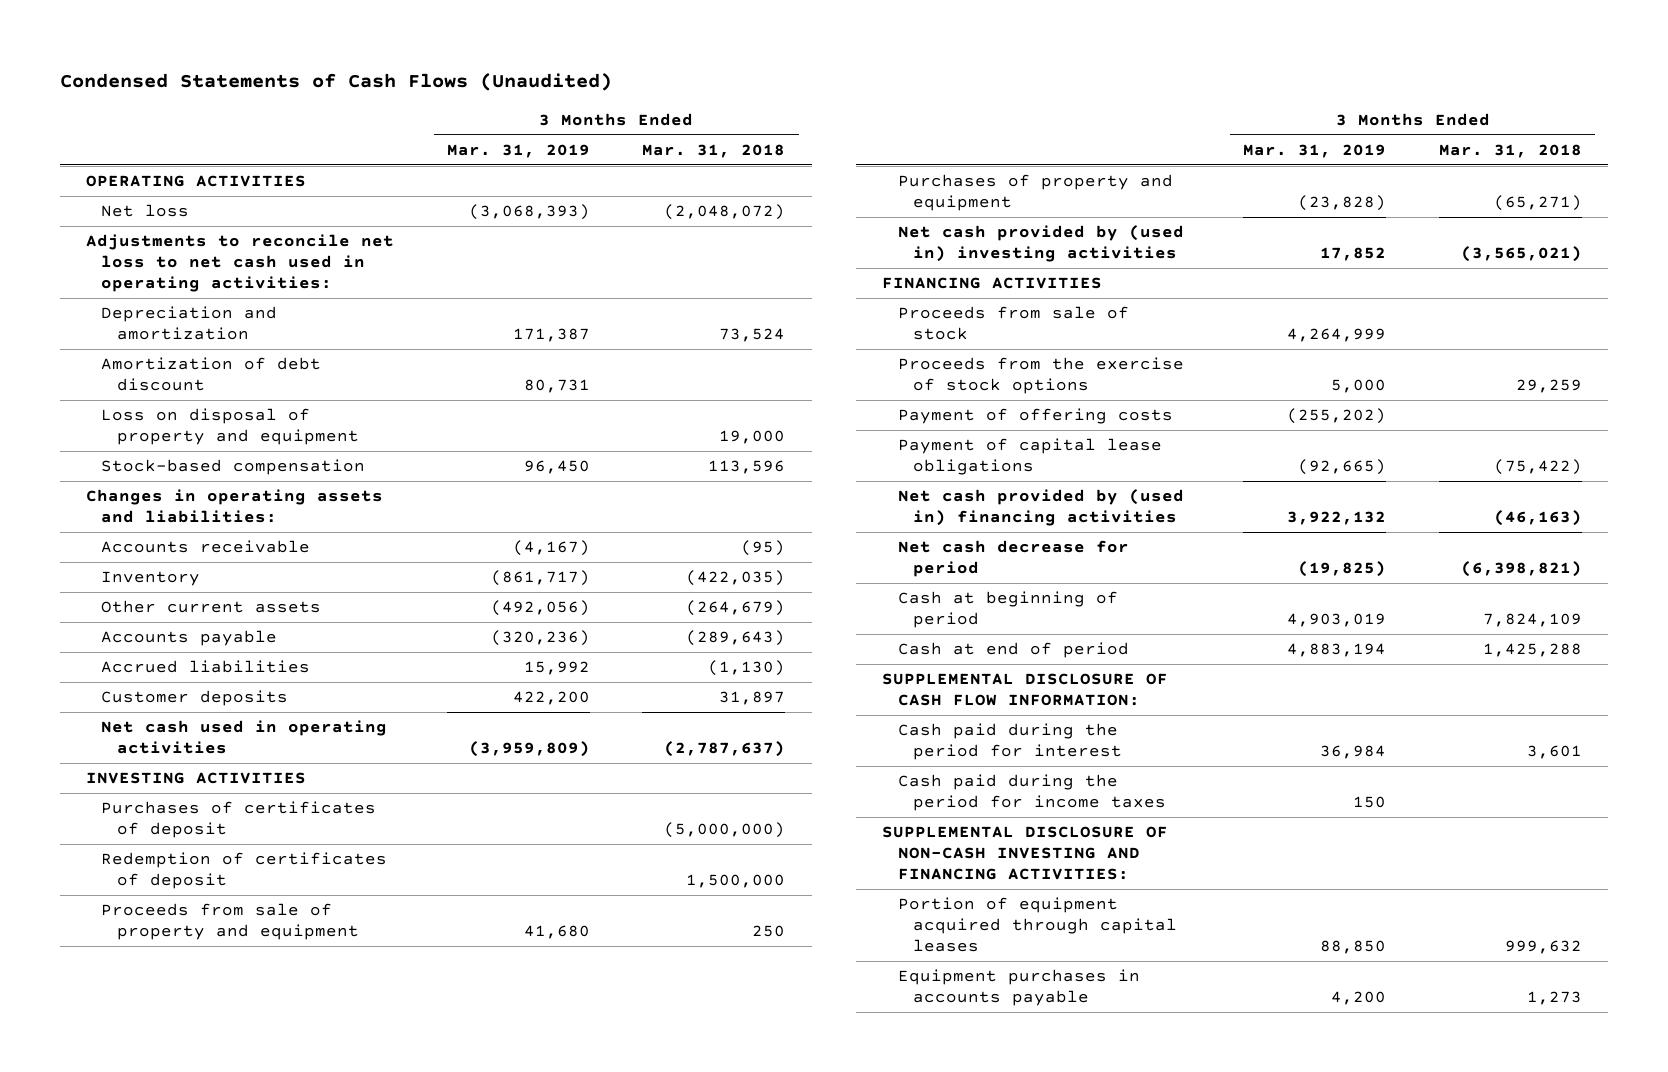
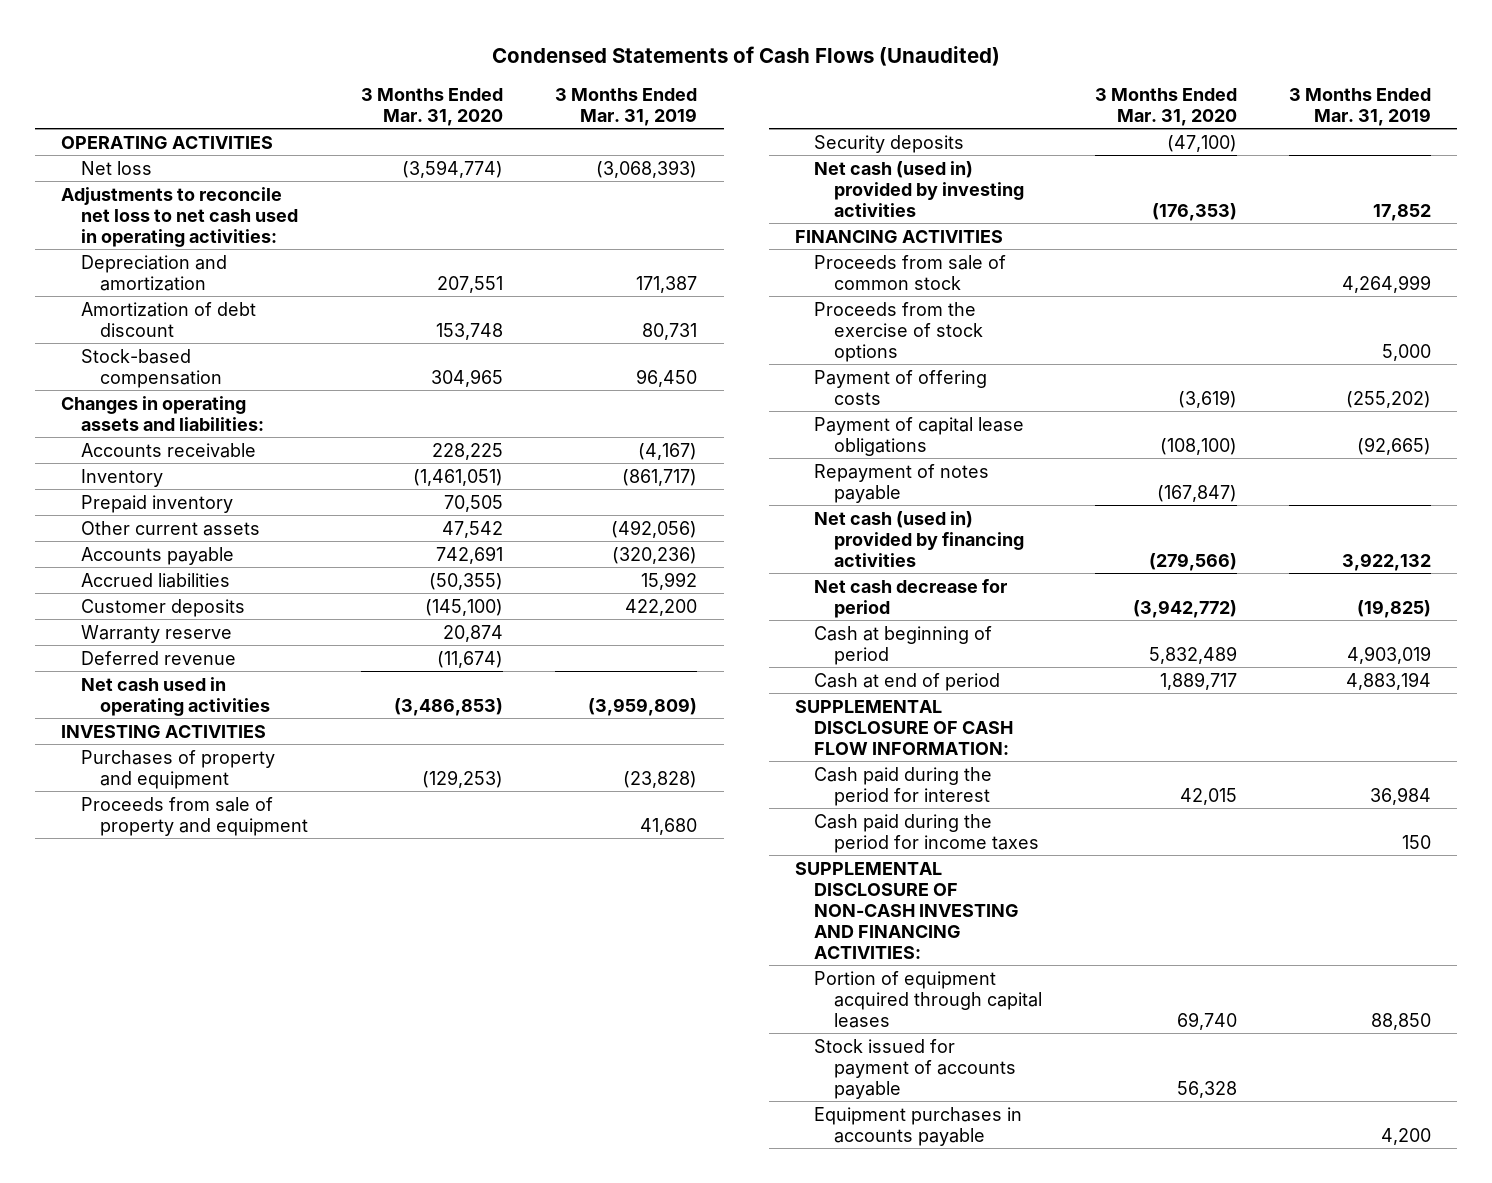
- | 3 Months Ended Mar. 31, 2019 | 3 Months Ended Mar. 31, 2018
+ | 3 Months Ended Mar. 31, 2020 | 3 Months Ended Mar. 31, 2019
- Loss on disposal of property and equipment | | 19,000
+ Prepaid inventory | 70,505 |
+ Warranty reserve | 20,874 |
+ Deferred revenue | (11,674) |
- Purchases of certificates of deposit | | (5,000,000)
- Redemption of certificates of deposit | | 1,500,000
- Net cash provided by (used in) investing activities | 17,852 | (3,565,021)
moved down: Proceeds from sale of property and equipment | | 41,680
+ Security deposits | (47,100) |
+ Net cash (used in) provided by investing activities | (176,353) | 17,852
- Proceeds from sale of stock | 4,264,999 |
+ Proceeds from sale of common stock | | 4,264,999
- Net cash provided by (used in) financing activities | 3,922,132 | (46,163)
+ Repayment of notes payable | (167,847) |
+ Net cash (used in) provided by financing activities | (279,566) | 3,922,132
+ Stock issued for payment of accounts payable | 56,328 |

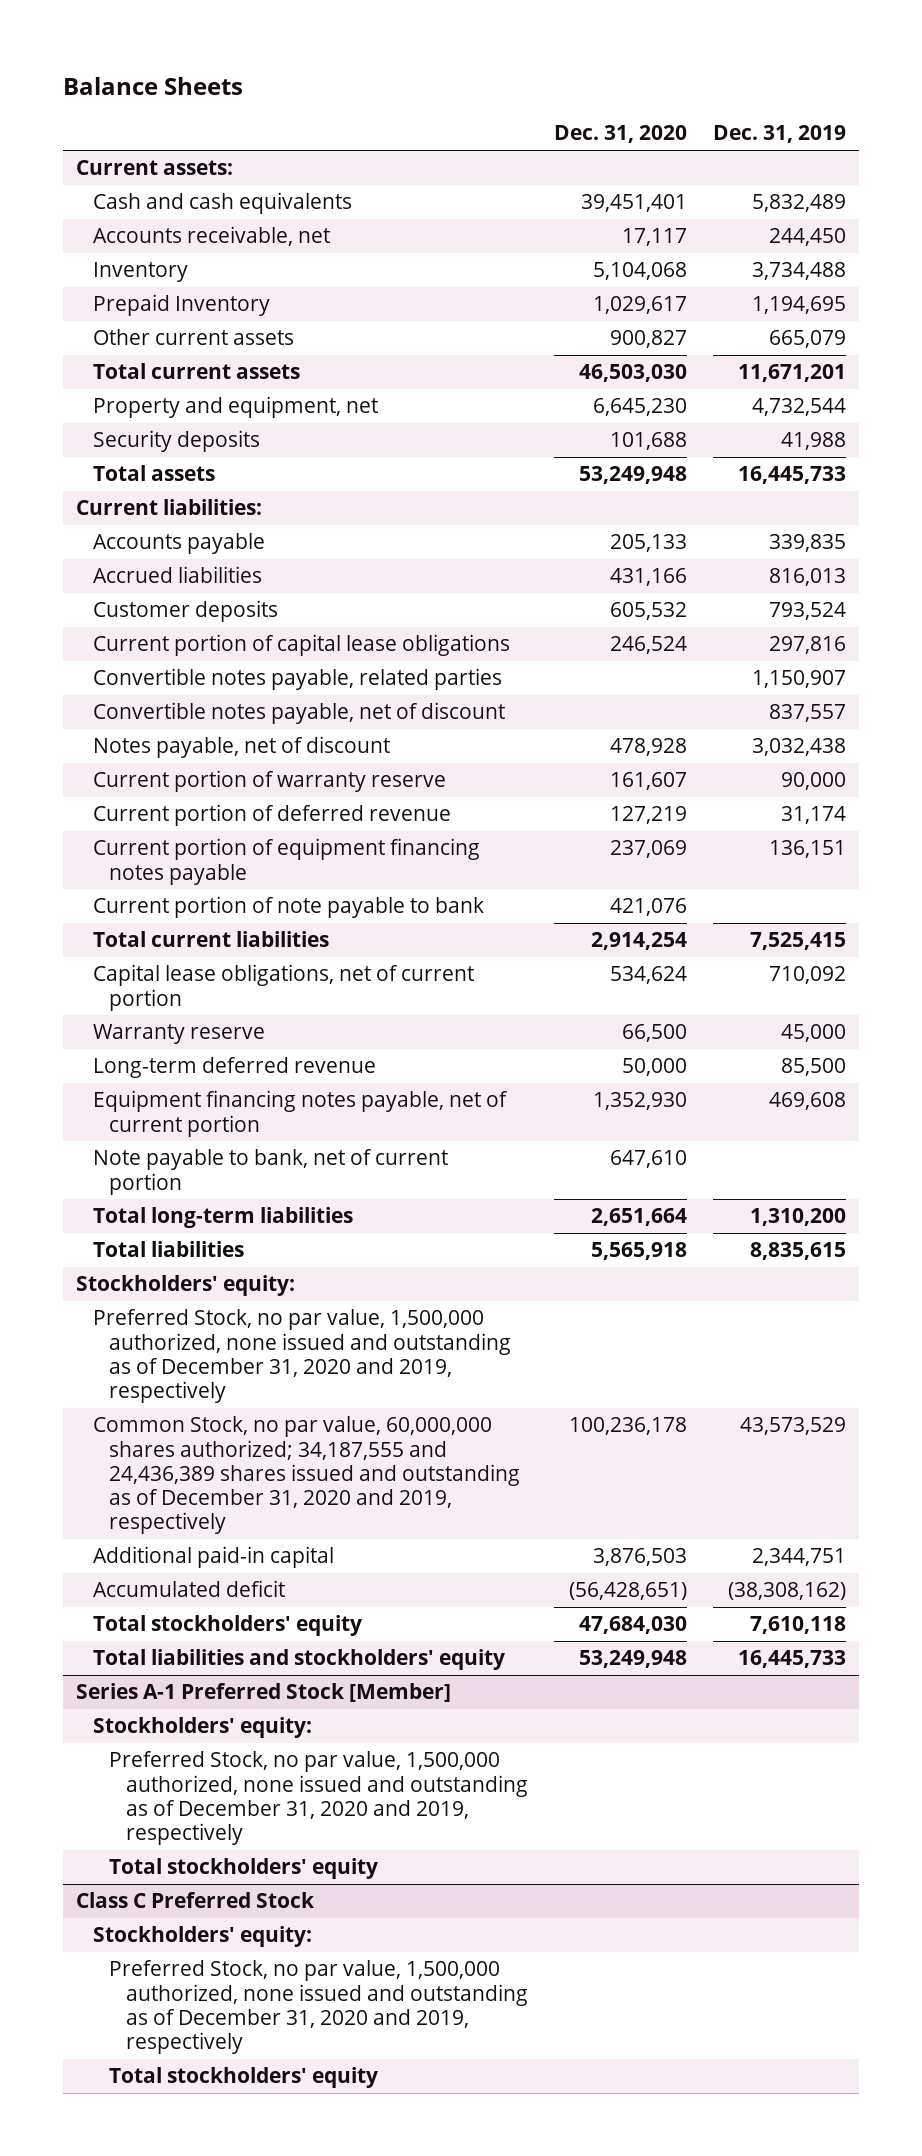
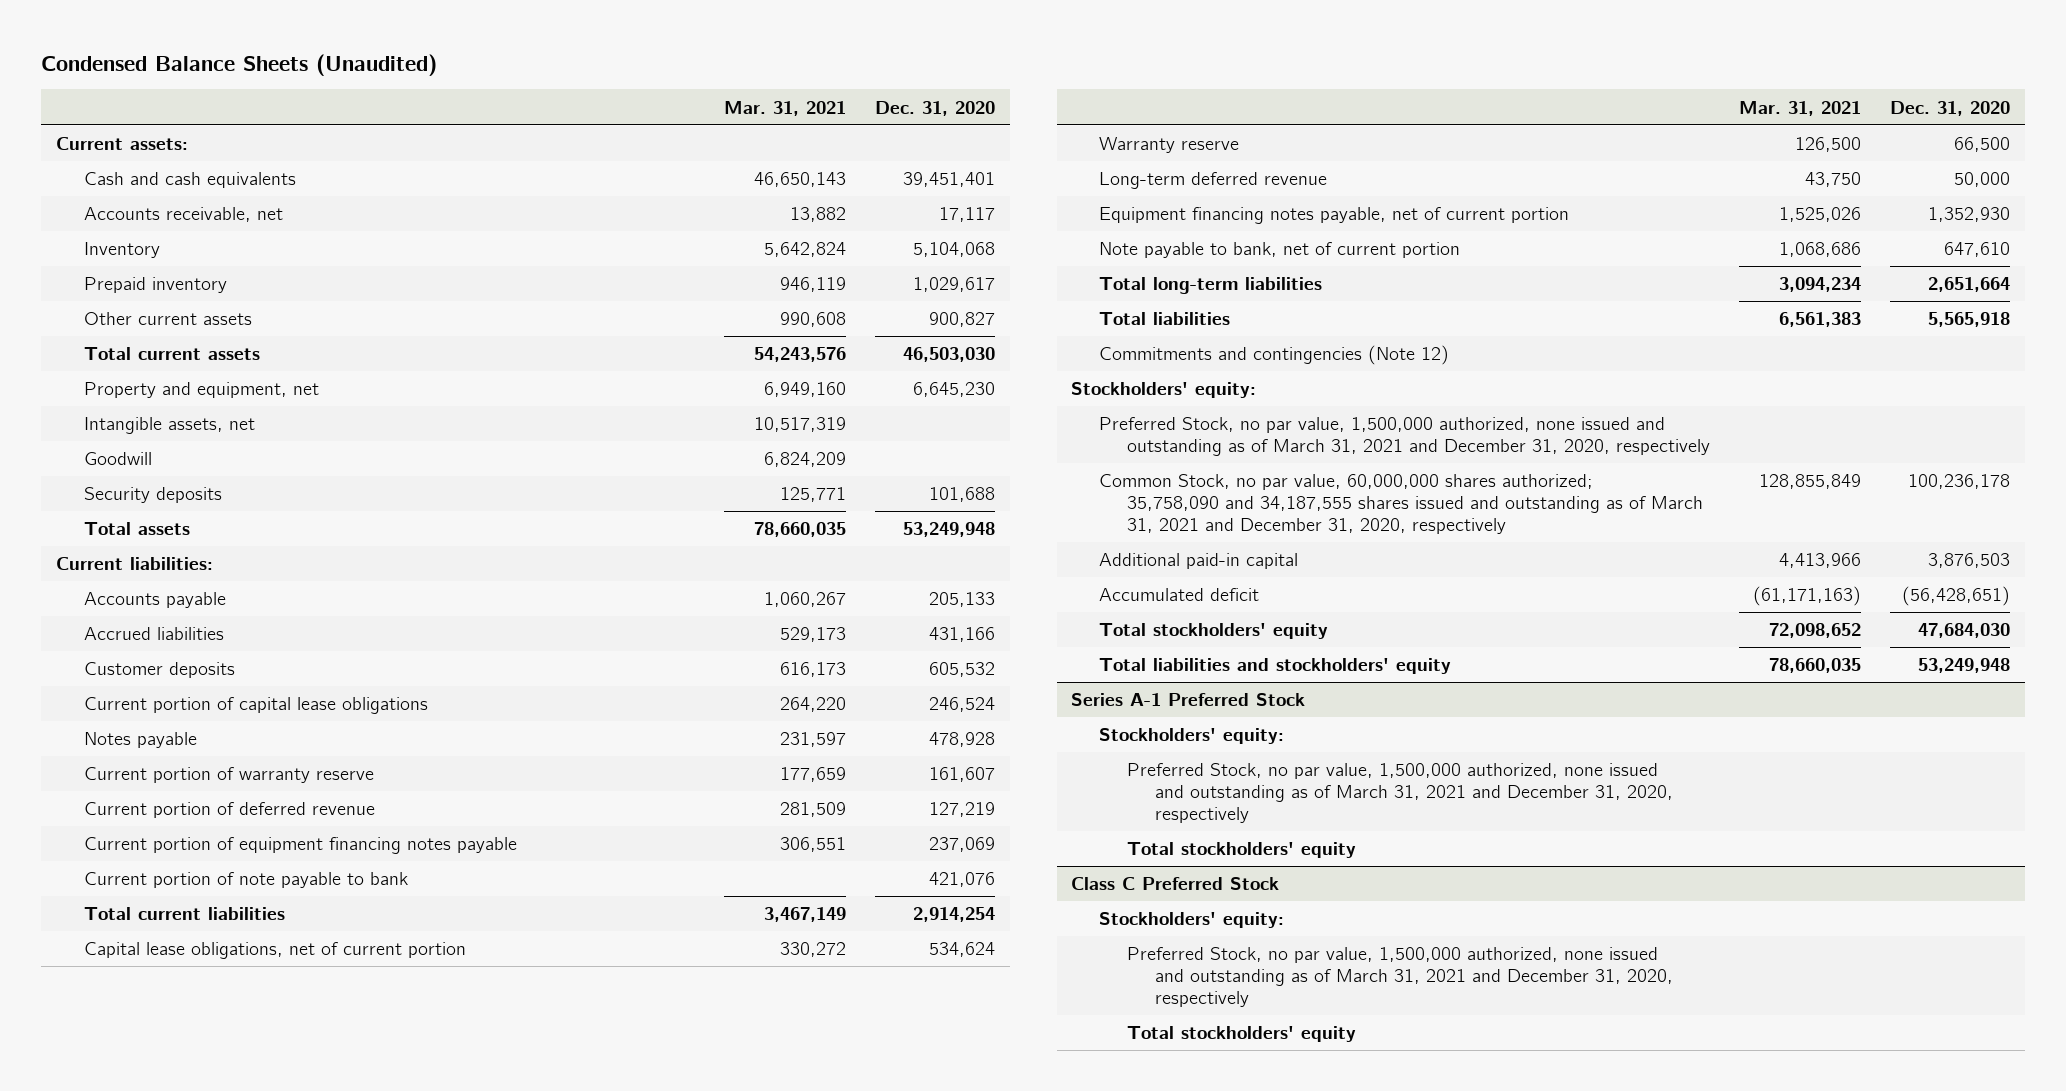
- Balance Sheets
+ Condensed Balance Sheets (Unaudited)
- | Dec. 31, 2020 | Dec. 31, 2019
+ | Mar. 31, 2021 | Dec. 31, 2020
- Prepaid Inventory | 1,029,617 | 1,194,695
+ Prepaid inventory | 946,119 | 1,029,617
+ Intangible assets, net | 10,517,319 |
+ Goodwill | 6,824,209 |
- Convertible notes payable, related parties | | 1,150,907
- Convertible notes payable, net of discount | | 837,557
- Notes payable, net of discount | 478,928 | 3,032,438
+ Notes payable | 231,597 | 478,928
+ Commitments and contingencies (Note 12)
- Preferred Stock, no par value, 1,500,000 authorized, none issued and outstanding as of December 31, 2020 and 2019, respectively
- Common Stock, no par value, 60,000,000 shares authorized; 34,187,555 and 24,436,389 shares issued and outstanding as of December 31, 2020 and 2019, respectively | 100,236,178 | 43,573,529
+ Preferred Stock, no par value, 1,500,000 authorized, none issued and outstanding as of March 31, 2021 and December 31, 2020, respectively
+ Common Stock, no par value, 60,000,000 shares authorized; 35,758,090 and 34,187,555 shares issued and outstanding as of March 31, 2021 and December 31, 2020, respectively | 128,855,849 | 100,236,178
- Series A-1 Preferred Stock [Member]
+ Series A-1 Preferred Stock
- Preferred Stock, no par value, 1,500,000 authorized, none issued and outstanding as of December 31, 2020 and 2019, respectively
+ Preferred Stock, no par value, 1,500,000 authorized, none issued and outstanding as of March 31, 2021 and December 31, 2020, respectively
@ Class C Preferred Stock
- Preferred Stock, no par value, 1,500,000 authorized, none issued and outstanding as of December 31, 2020 and 2019, respectively
+ Preferred Stock, no par value, 1,500,000 authorized, none issued and outstanding as of March 31, 2021 and December 31, 2020, respectively

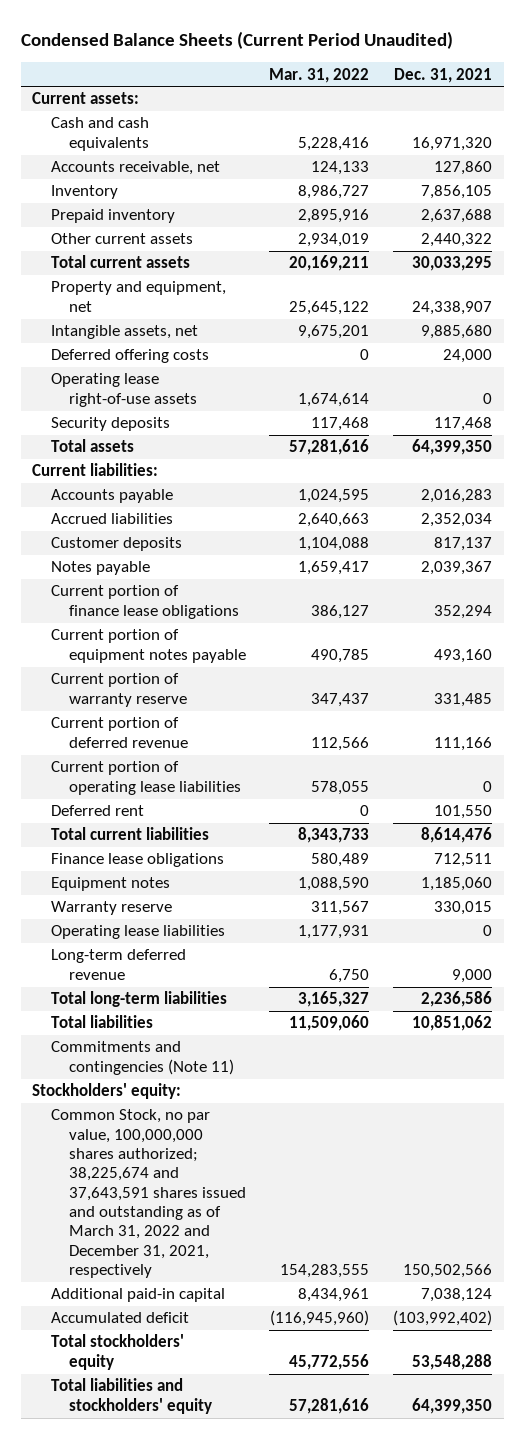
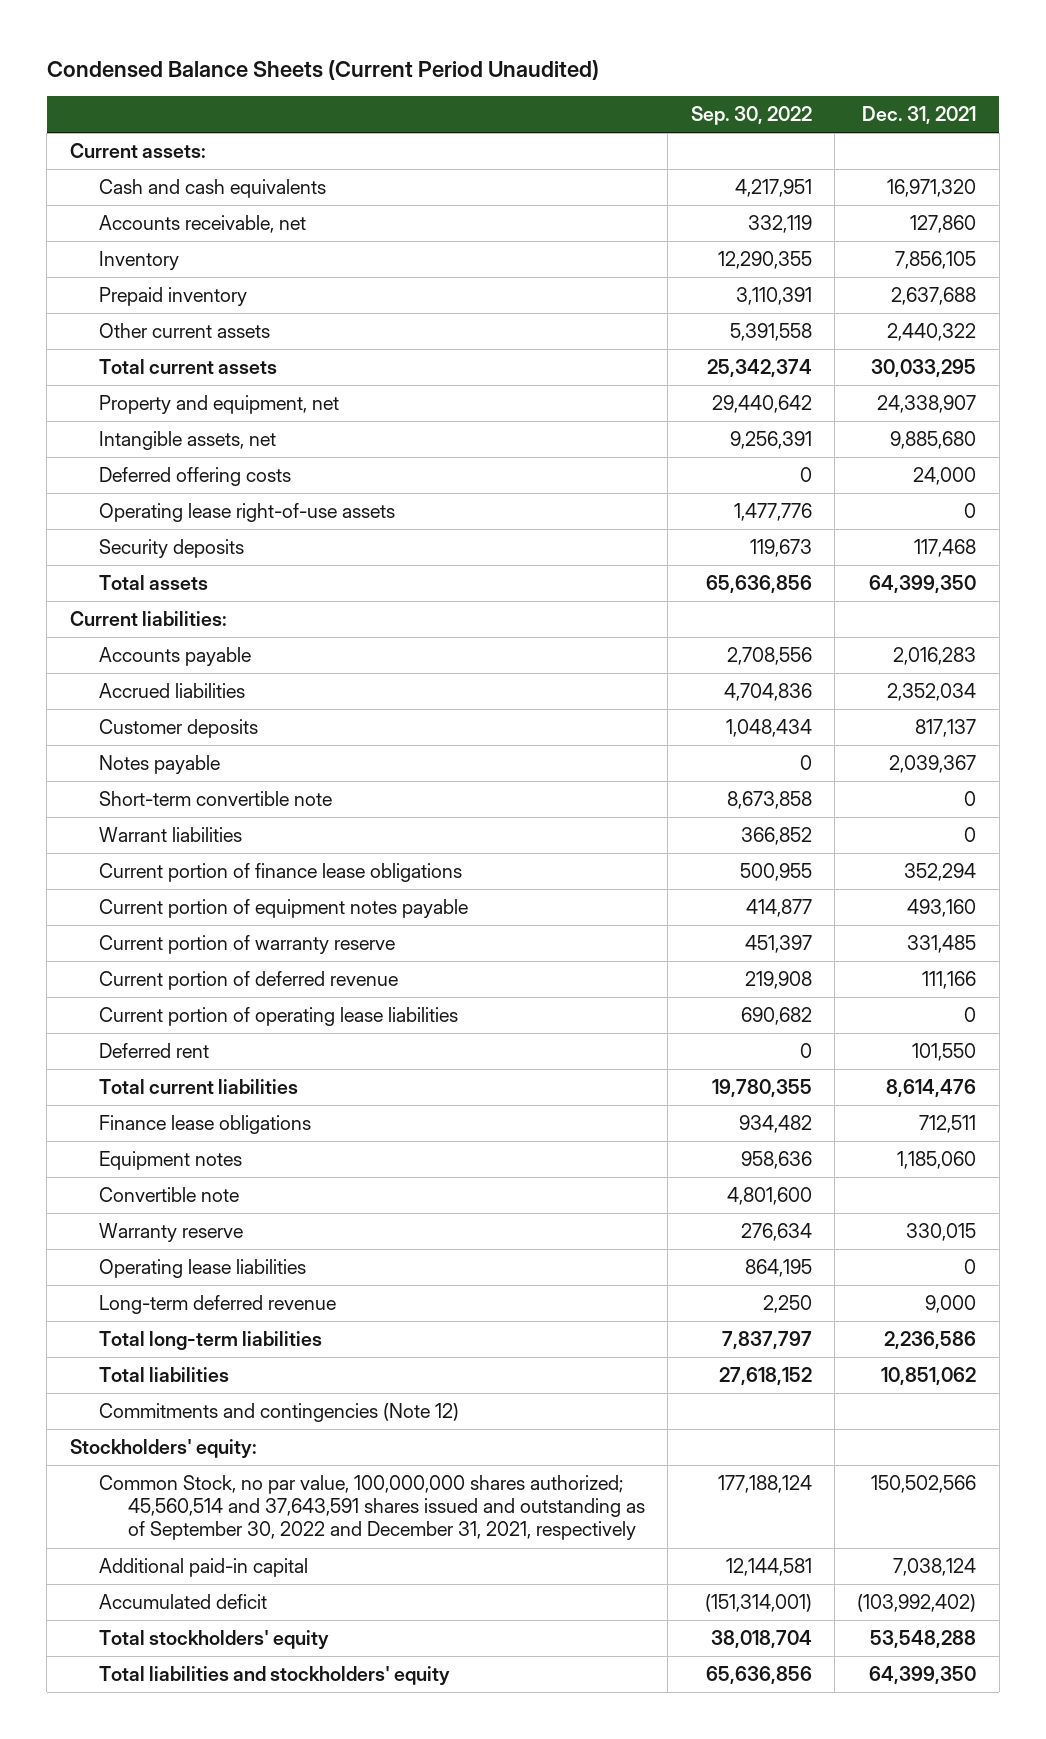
- | Mar. 31, 2022 | Dec. 31, 2021
+ | Sep. 30, 2022 | Dec. 31, 2021
+ Short-term convertible note | 8,673,858 | 0
+ Warrant liabilities | 366,852 | 0
+ Convertible note | 4,801,600 |
- Commitments and contingencies (Note 11)
+ Commitments and contingencies (Note 12)
- Common Stock, no par value, 100,000,000 shares authorized; 38,225,674 and 37,643,591 shares issued and outstanding as of March 31, 2022 and December 31, 2021, respectively | 154,283,555 | 150,502,566
+ Common Stock, no par value, 100,000,000 shares authorized; 45,560,514 and 37,643,591 shares issued and outstanding as of September 30, 2022 and December 31, 2021, respectively | 177,188,124 | 150,502,566

